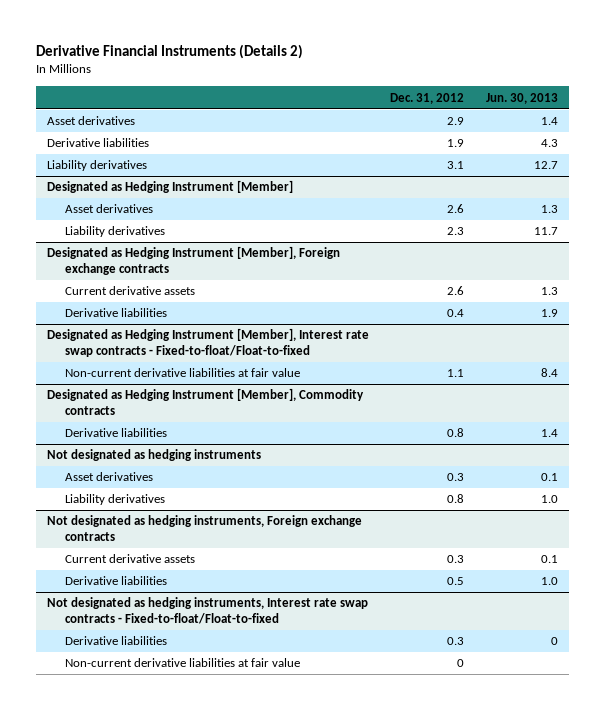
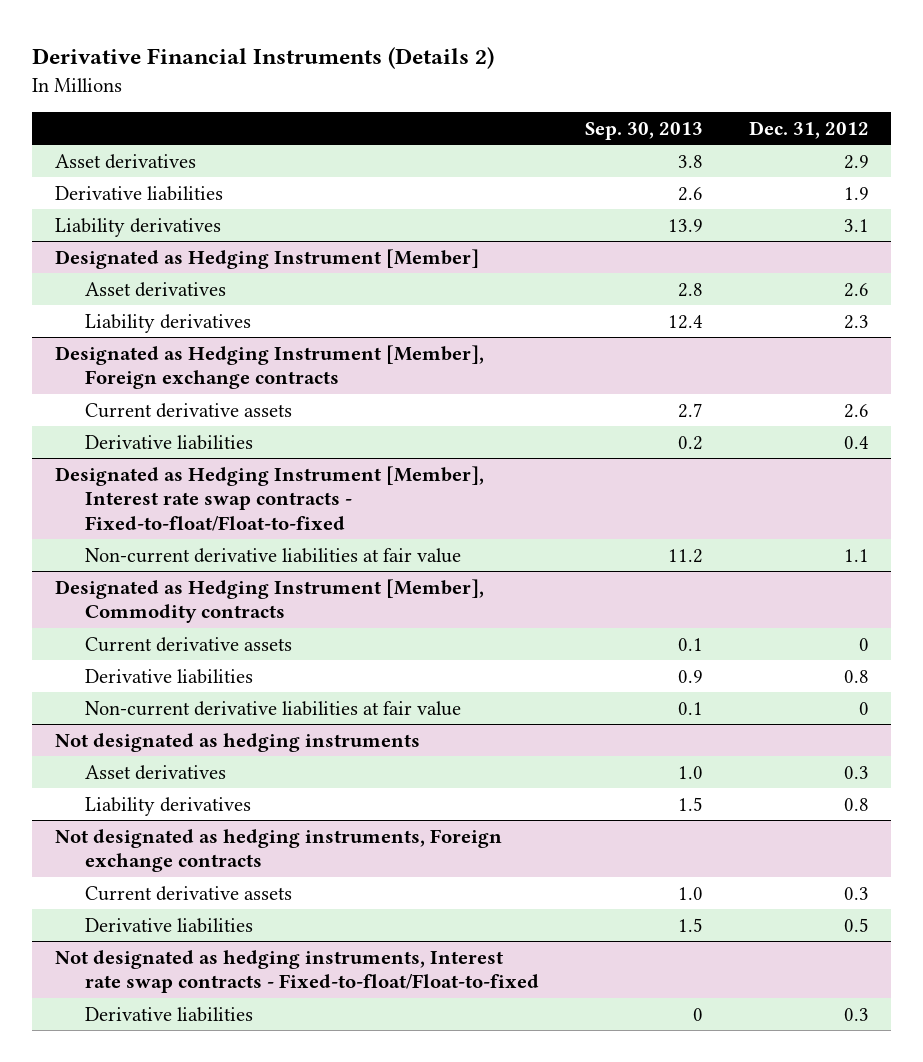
- | Dec. 31, 2012 | Jun. 30, 2013
+ | Sep. 30, 2013 | Dec. 31, 2012
@ Designated as Hedging Instrument [Member], Commodity contracts
+ Current derivative assets | 0.1 | 0
+ Non-current derivative liabilities at fair value | 0.1 | 0
@ Not designated as hedging instruments, Interest rate swap contracts - Fixed-to-float/Float-to-fixed
- Non-current derivative liabilities at fair value | 0 |

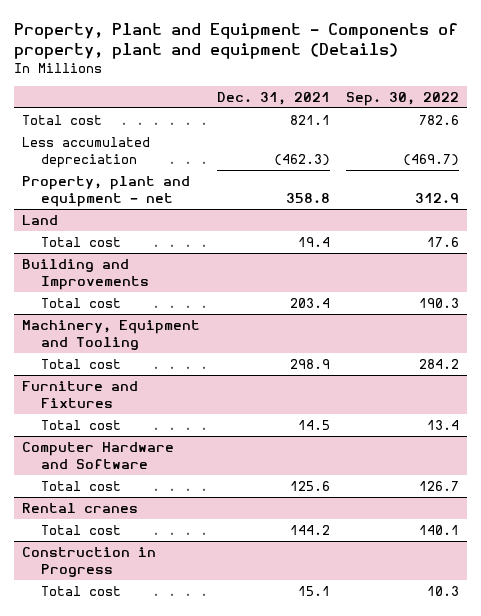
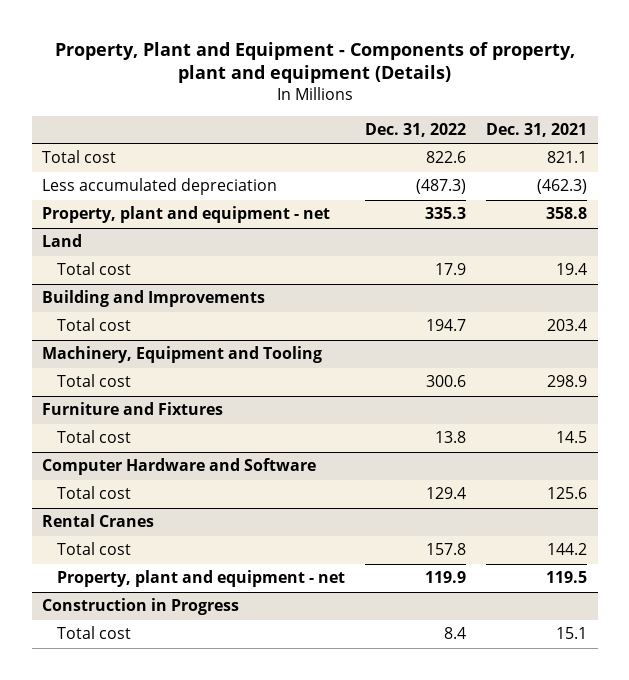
- | Dec. 31, 2021 | Sep. 30, 2022
+ | Dec. 31, 2022 | Dec. 31, 2021
- Rental cranes
+ Rental Cranes
+ Property, plant and equipment - net | 119.9 | 119.5

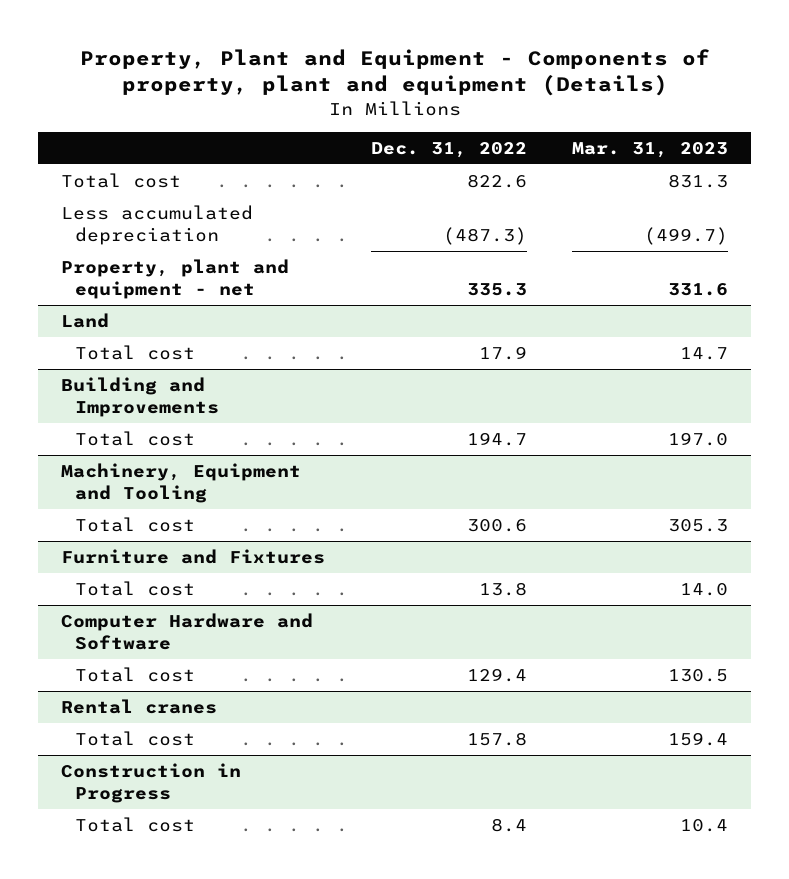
- | Dec. 31, 2022 | Dec. 31, 2021
+ | Dec. 31, 2022 | Mar. 31, 2023
- Rental Cranes
+ Rental cranes
- Property, plant and equipment - net | 119.9 | 119.5

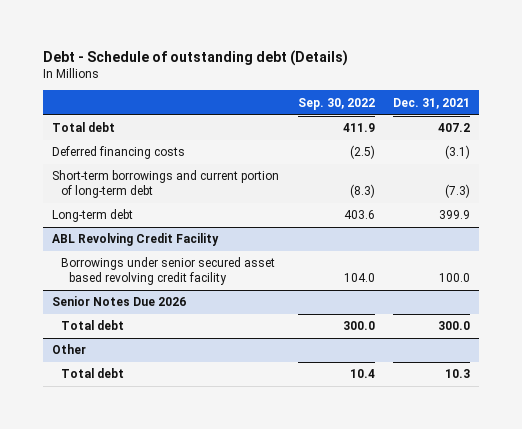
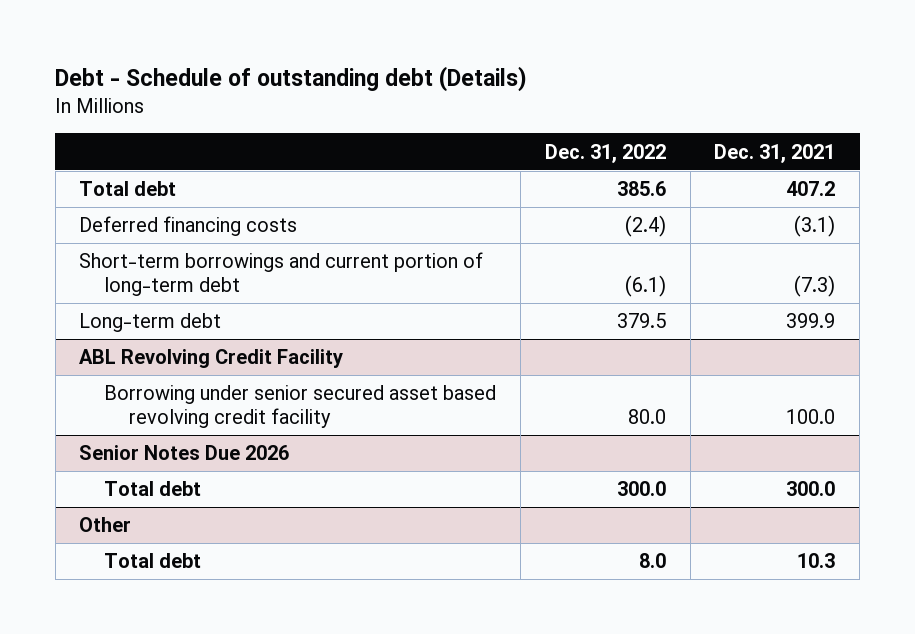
- | Sep. 30, 2022 | Dec. 31, 2021
+ | Dec. 31, 2022 | Dec. 31, 2021
@ ABL Revolving Credit Facility
- Borrowings under senior secured asset based revolving credit facility | 104.0 | 100.0
+ Borrowing under senior secured asset based revolving credit facility | 80.0 | 100.0

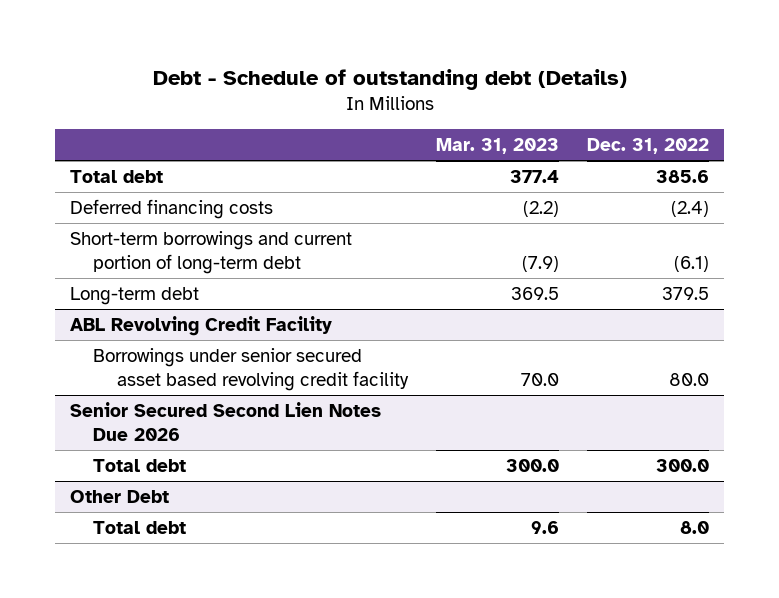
- | Dec. 31, 2022 | Dec. 31, 2021
+ | Mar. 31, 2023 | Dec. 31, 2022
@ ABL Revolving Credit Facility
- Borrowing under senior secured asset based revolving credit facility | 80.0 | 100.0
- Senior Notes Due 2026
@ ABL Revolving Credit Facility
+ Borrowings under senior secured asset based revolving credit facility | 70.0 | 80.0
+ Senior Secured Second Lien Notes Due 2026
- Other
+ Other Debt

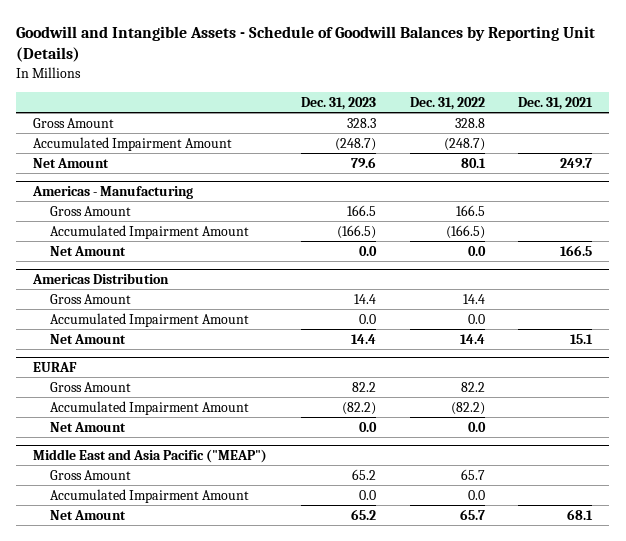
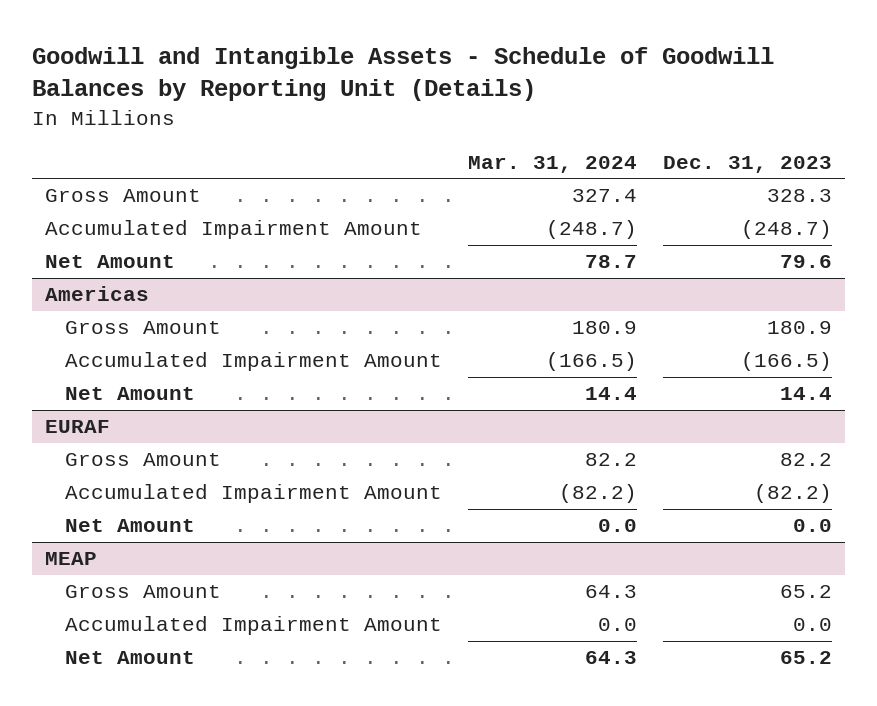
- | Dec. 31, 2023 | Dec. 31, 2022 | Dec. 31, 2021
+ | Mar. 31, 2024 | Dec. 31, 2023
- Americas - Manufacturing
- Gross Amount | 166.5 | 166.5 |
+ Americas
+ Gross Amount | 180.9 | 180.9
- Net Amount | 0.0 | 0.0 | 166.5
- Americas Distribution
- Gross Amount | 14.4 | 14.4 |
- Accumulated Impairment Amount | 0.0 | 0.0 |
- Middle East and Asia Pacific ("MEAP")
+ MEAP

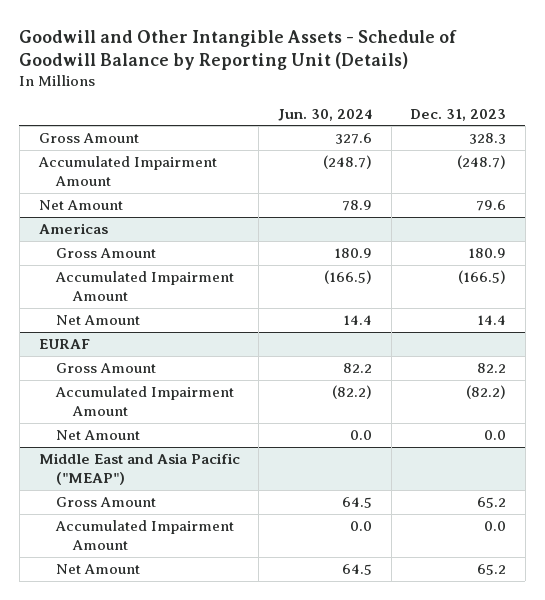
- Goodwill and Intangible Assets - Schedule of Goodwill Balances by Reporting Unit (Details)
+ Goodwill and Other Intangible Assets - Schedule of Goodwill Balance by Reporting Unit (Details)
- | Mar. 31, 2024 | Dec. 31, 2023
+ | Jun. 30, 2024 | Dec. 31, 2023
- MEAP
+ Middle East and Asia Pacific ("MEAP")

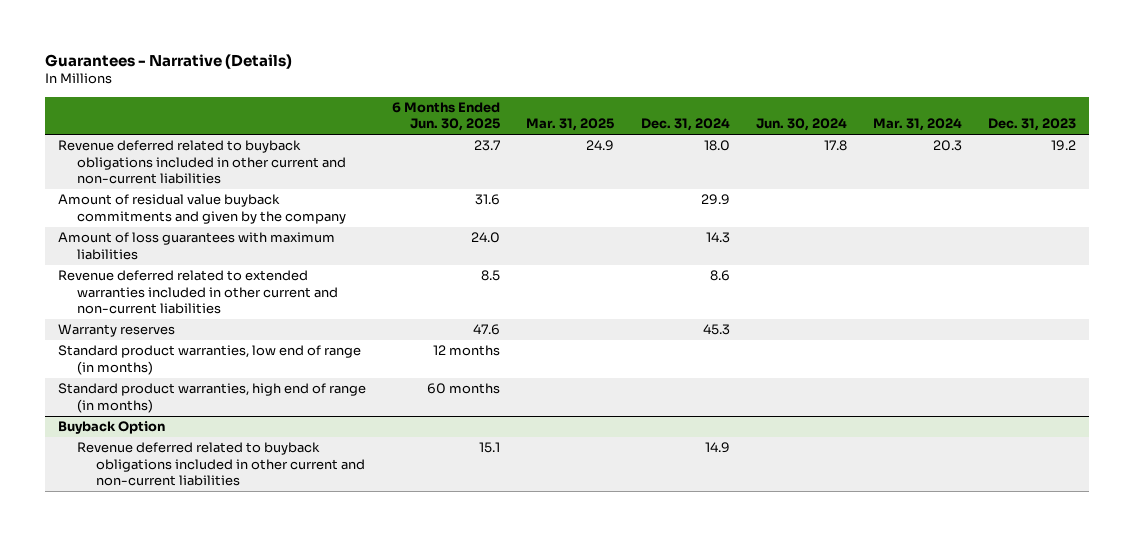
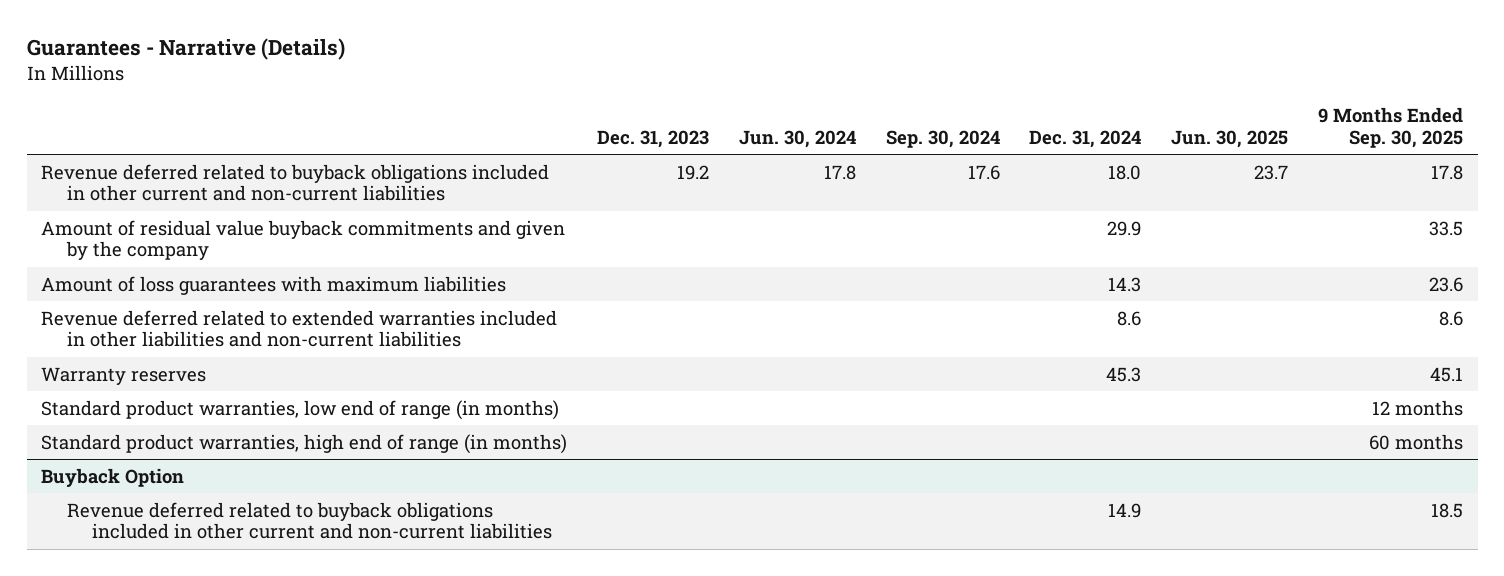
- | 6 Months Ended Jun. 30, 2025 | Mar. 31, 2025 | Dec. 31, 2024 | Jun. 30, 2024 | Mar. 31, 2024 | Dec. 31, 2023
+ | Dec. 31, 2023 | Jun. 30, 2024 | Sep. 30, 2024 | Dec. 31, 2024 | Jun. 30, 2025 | 9 Months Ended Sep. 30, 2025
- Revenue deferred related to extended warranties included in other current and non-current liabilities | 8.5 | | 8.6 | | |
+ Revenue deferred related to extended warranties included in other liabilities and non-current liabilities | | | | 8.6 | | 8.6

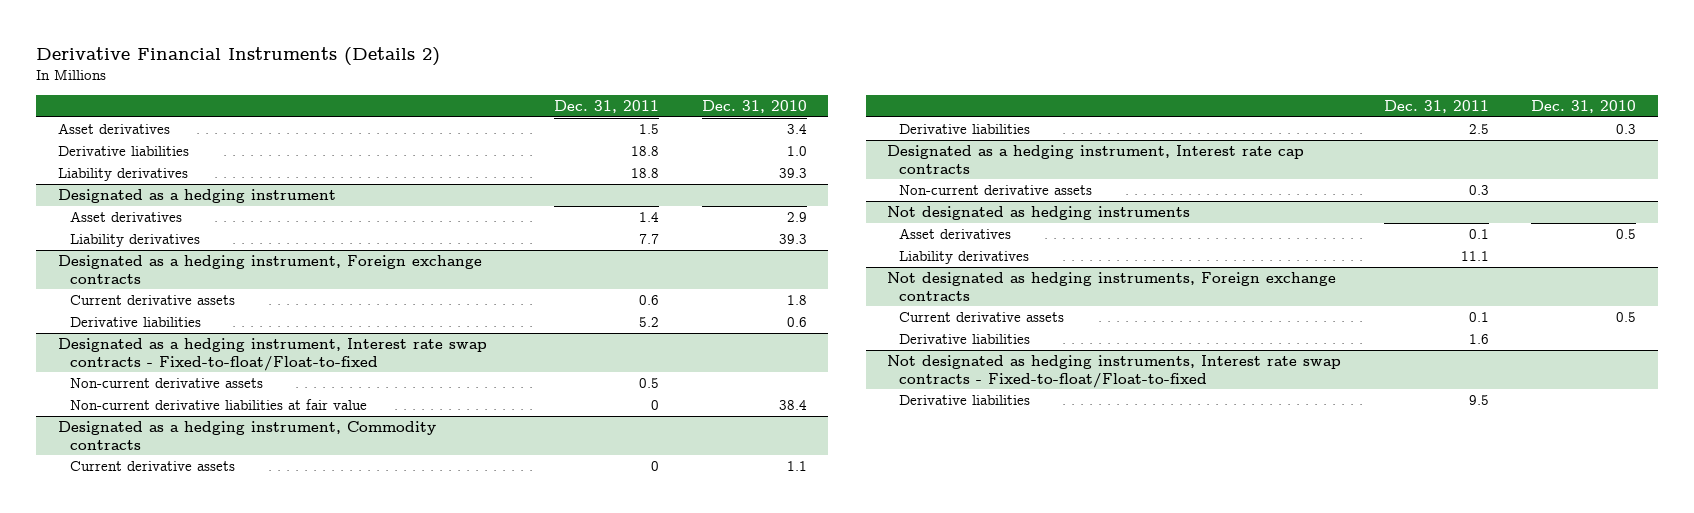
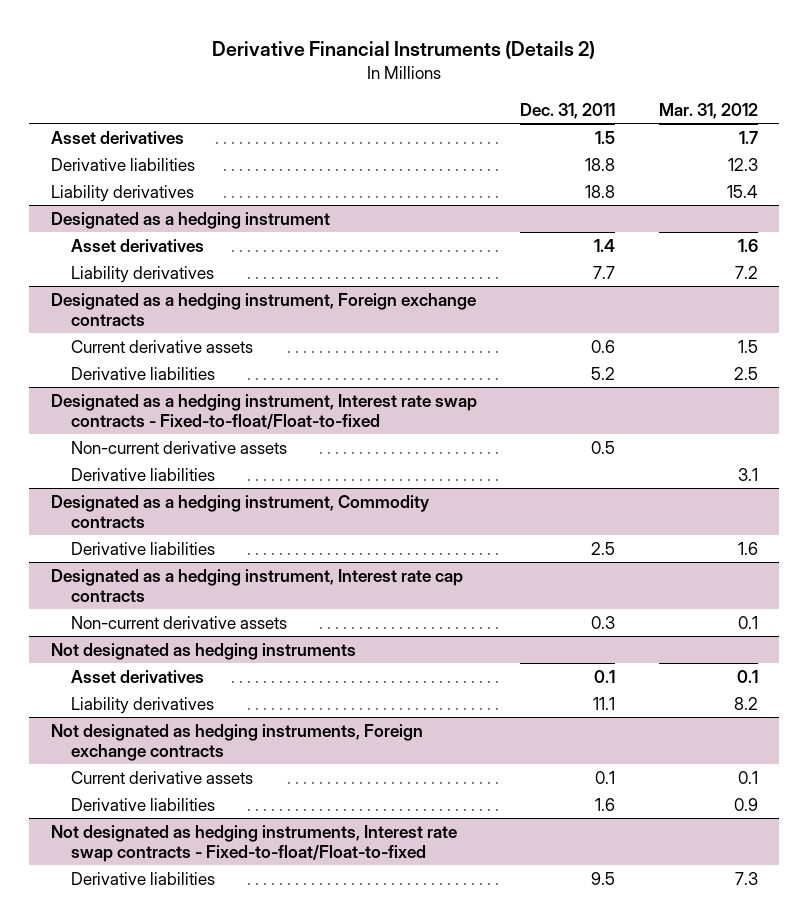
- | Dec. 31, 2011 | Dec. 31, 2010
+ | Dec. 31, 2011 | Mar. 31, 2012
@ Designated as a hedging instrument, Interest rate swap contracts - Fixed-to-float/Float-to-fixed
- Non-current derivative liabilities at fair value | 0 | 38.4
+ Derivative liabilities | | 3.1
@ Designated as a hedging instrument, Commodity contracts
- Current derivative assets | 0 | 1.1

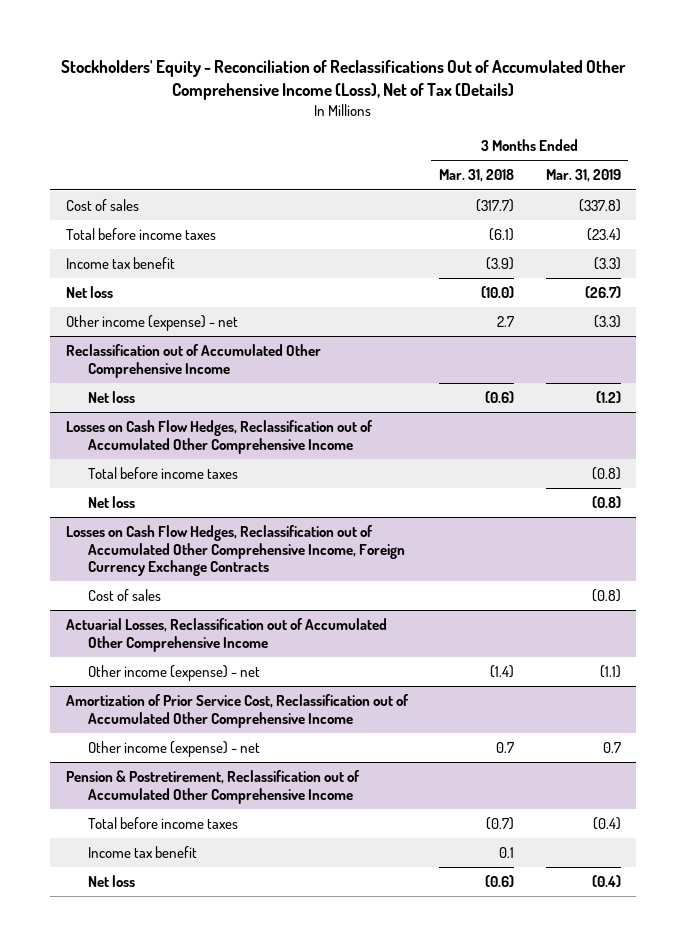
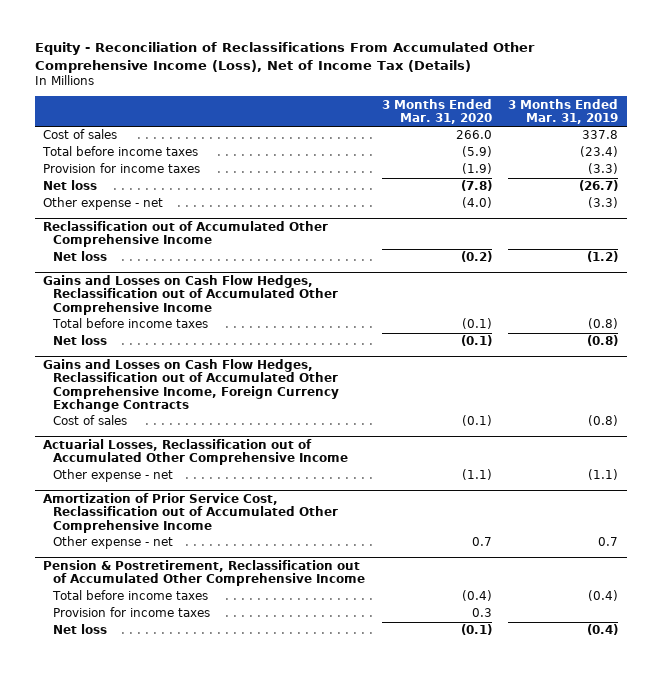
- Stockholders' Equity - Reconciliation of Reclassifications Out of Accumulated Other Comprehensive Income (Loss), Net of Tax (Details)
+ Equity - Reconciliation of Reclassifications From Accumulated Other Comprehensive Income (Loss), Net of Income Tax (Details)
- | 3 Months Ended Mar. 31, 2018 | 3 Months Ended Mar. 31, 2019
+ | 3 Months Ended Mar. 31, 2020 | 3 Months Ended Mar. 31, 2019
- Cost of sales | (317.7) | (337.8)
+ Cost of sales | 266.0 | 337.8
- Income tax benefit | (3.9) | (3.3)
+ Provision for income taxes | (1.9) | (3.3)
- Other income (expense) - net | 2.7 | (3.3)
+ Other expense - net | (4.0) | (3.3)
- Losses on Cash Flow Hedges, Reclassification out of Accumulated Other Comprehensive Income
+ Gains and Losses on Cash Flow Hedges, Reclassification out of Accumulated Other Comprehensive Income
- Losses on Cash Flow Hedges, Reclassification out of Accumulated Other Comprehensive Income, Foreign Currency Exchange Contracts
+ Gains and Losses on Cash Flow Hedges, Reclassification out of Accumulated Other Comprehensive Income, Foreign Currency Exchange Contracts
@ Actuarial Losses, Reclassification out of Accumulated Other Comprehensive Income
- Other income (expense) - net | (1.4) | (1.1)
+ Other expense - net | (1.1) | (1.1)
@ Amortization of Prior Service Cost, Reclassification out of Accumulated Other Comprehensive Income
- Other income (expense) - net | 0.7 | 0.7
+ Other expense - net | 0.7 | 0.7
@ Pension & Postretirement, Reclassification out of Accumulated Other Comprehensive Income
- Income tax benefit | 0.1 |
+ Provision for income taxes | 0.3 |

